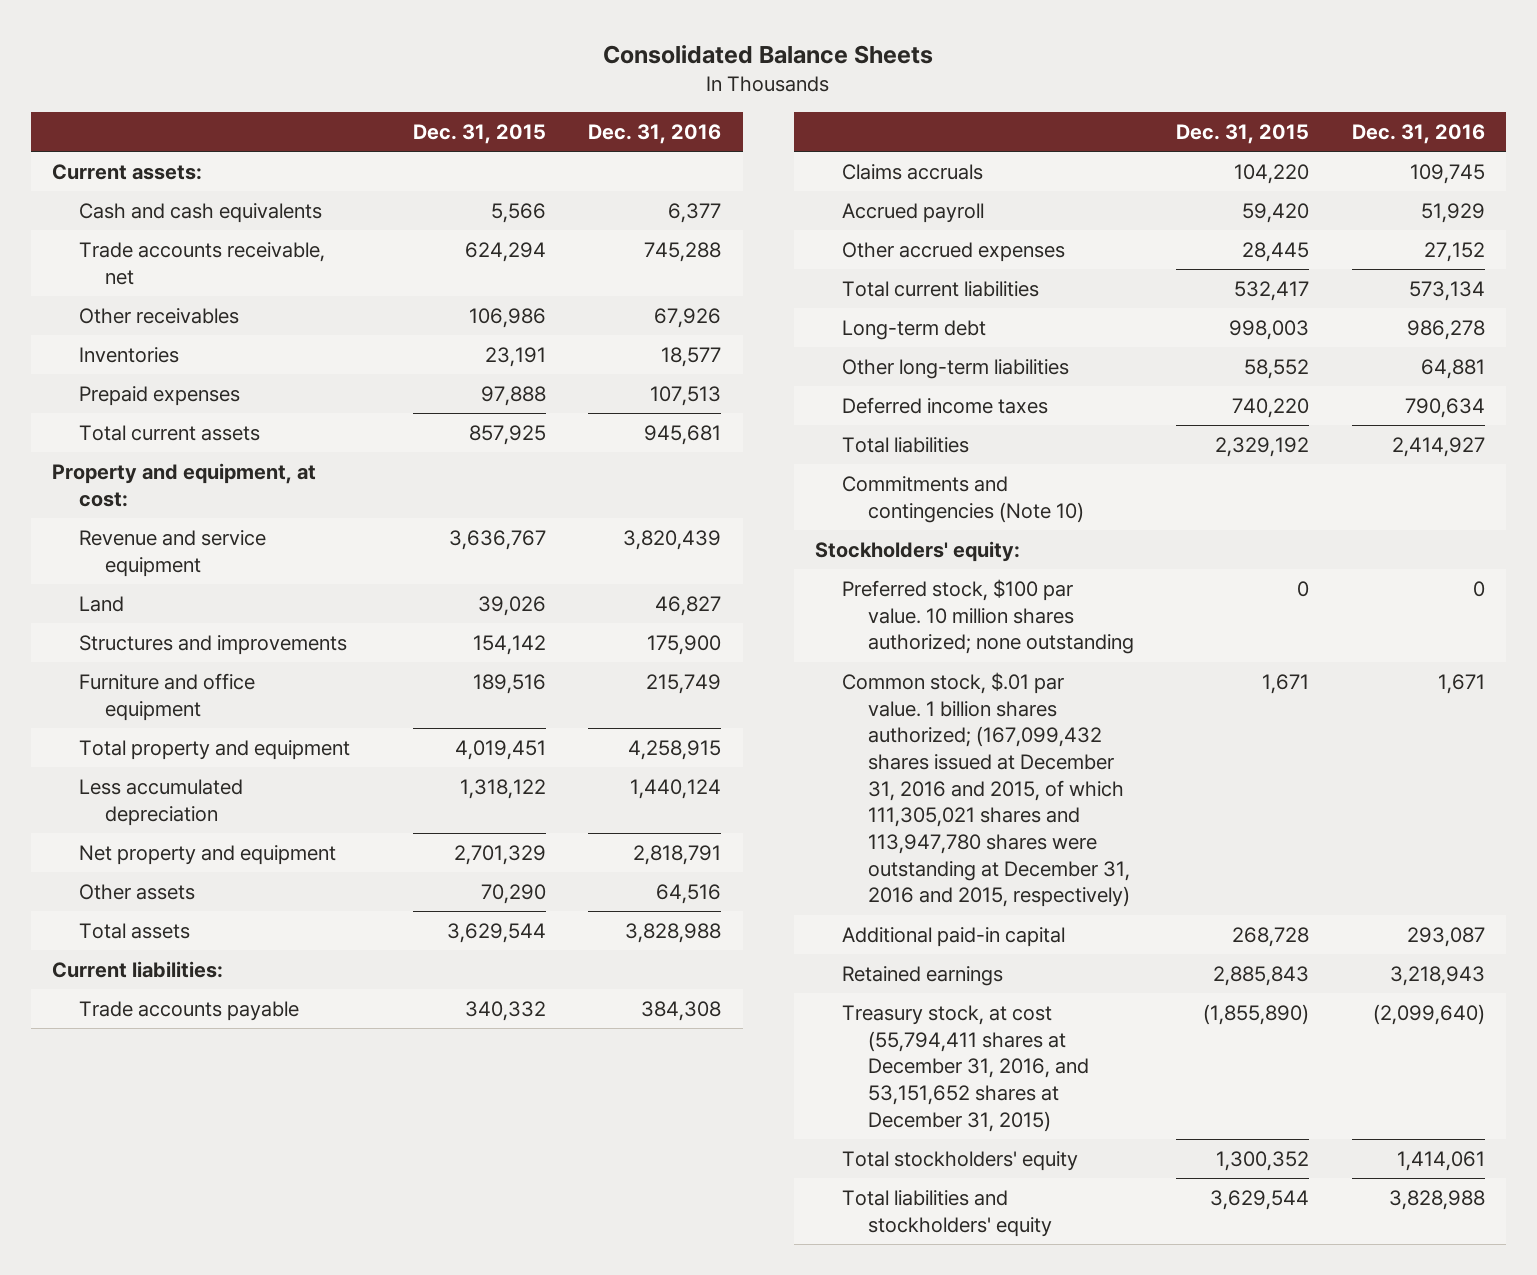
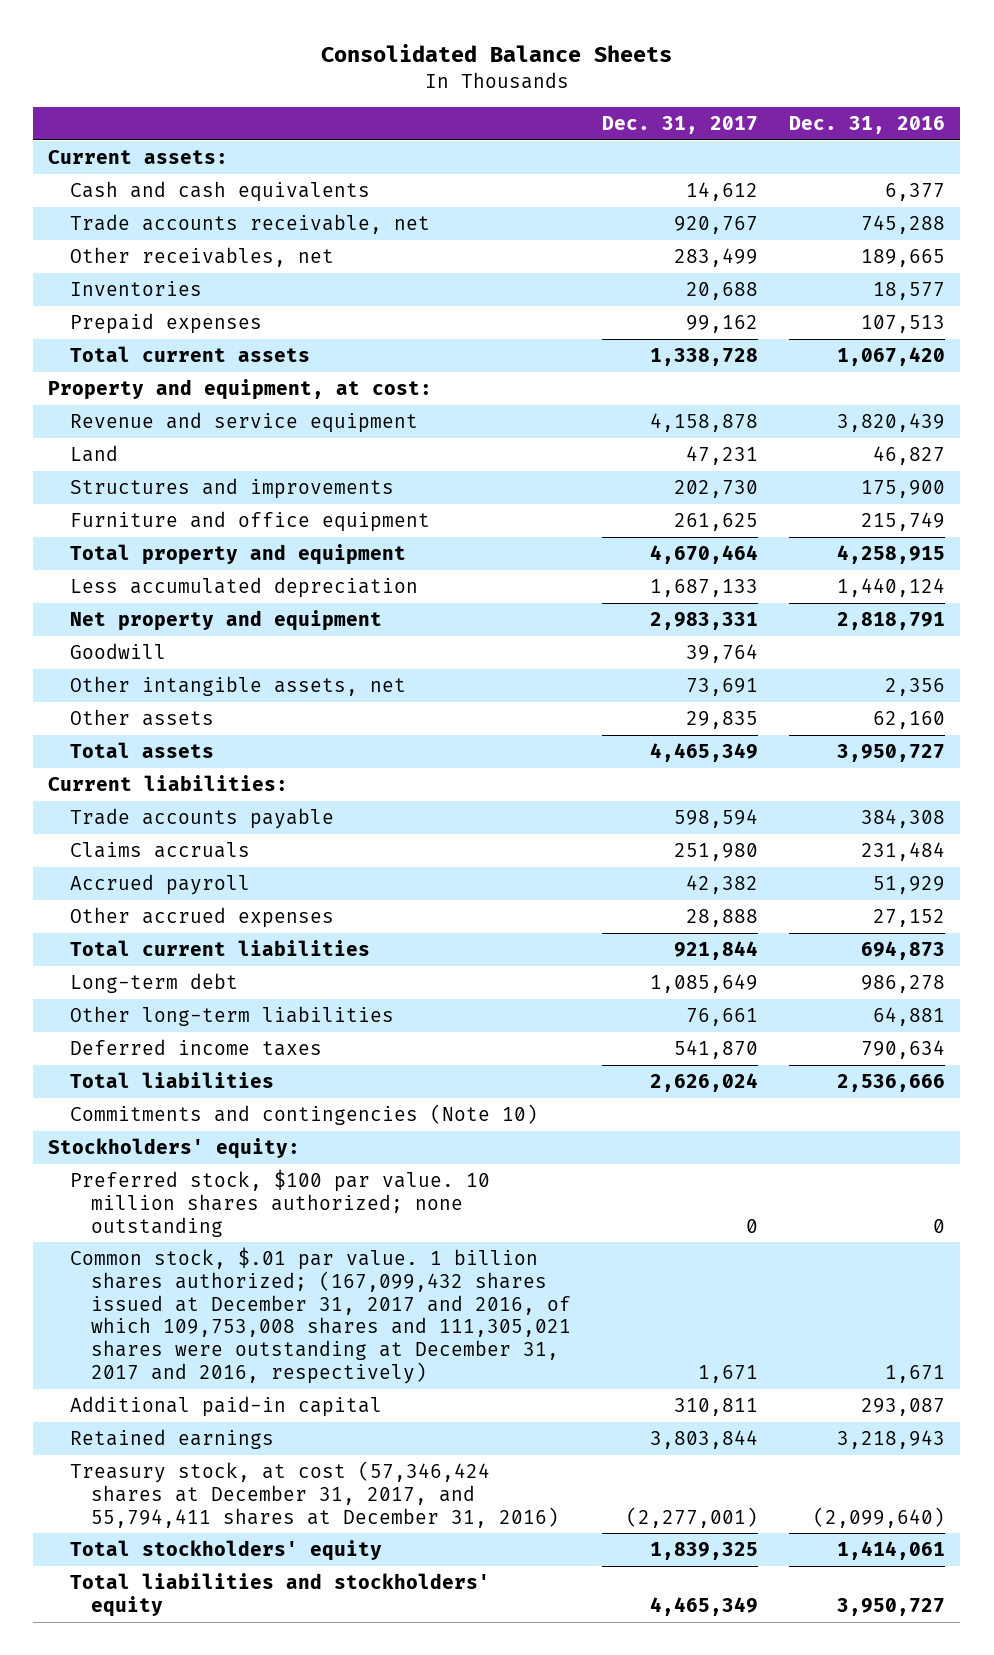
- | Dec. 31, 2015 | Dec. 31, 2016
+ | Dec. 31, 2017 | Dec. 31, 2016
- Other receivables | 106,986 | 67,926
+ Other receivables, net | 283,499 | 189,665
- Total current assets | 857,925 | 945,681
+ Total current assets | 1,338,728 | 1,067,420
- Other assets | 70,290 | 64,516
- Total assets | 3,629,544 | 3,828,988
+ Goodwill | 39,764 |
+ Other intangible assets, net | 73,691 | 2,356
+ Other assets | 29,835 | 62,160
+ Total assets | 4,465,349 | 3,950,727
- Claims accruals | 104,220 | 109,745
+ Claims accruals | 251,980 | 231,484
- Total current liabilities | 532,417 | 573,134
+ Total current liabilities | 921,844 | 694,873
- Total liabilities | 2,329,192 | 2,414,927
+ Total liabilities | 2,626,024 | 2,536,666
- Common stock, $.01 par value. 1 billion shares authorized; (167,099,432 shares issued at December 31, 2016 and 2015, of which 111,305,021 shares and 113,947,780 shares were outstanding at December 31, 2016 and 2015, respectively) | 1,671 | 1,671
+ Common stock, $.01 par value. 1 billion shares authorized; (167,099,432 shares issued at December 31, 2017 and 2016, of which 109,753,008 shares and 111,305,021 shares were outstanding at December 31, 2017 and 2016, respectively) | 1,671 | 1,671
- Treasury stock, at cost (55,794,411 shares at December 31, 2016, and 53,151,652 shares at December 31, 2015) | (1,855,890) | (2,099,640)
+ Treasury stock, at cost (57,346,424 shares at December 31, 2017, and 55,794,411 shares at December 31, 2016) | (2,277,001) | (2,099,640)
- Total liabilities and stockholders' equity | 3,629,544 | 3,828,988
+ Total liabilities and stockholders' equity | 4,465,349 | 3,950,727

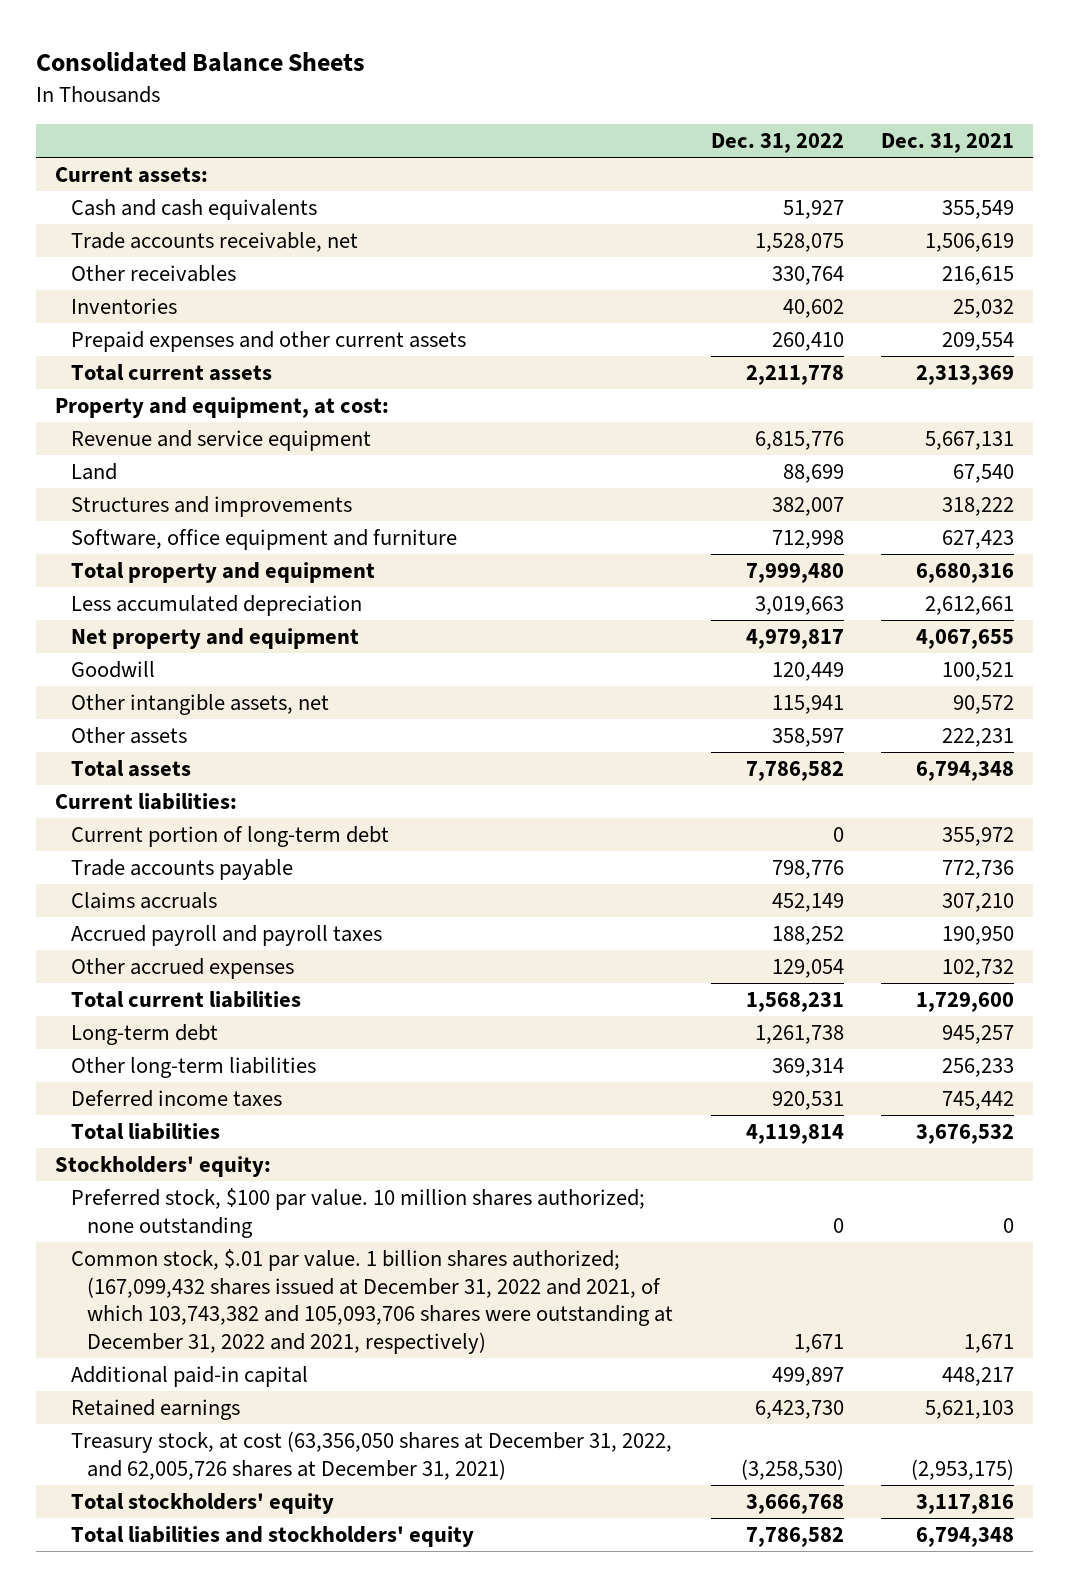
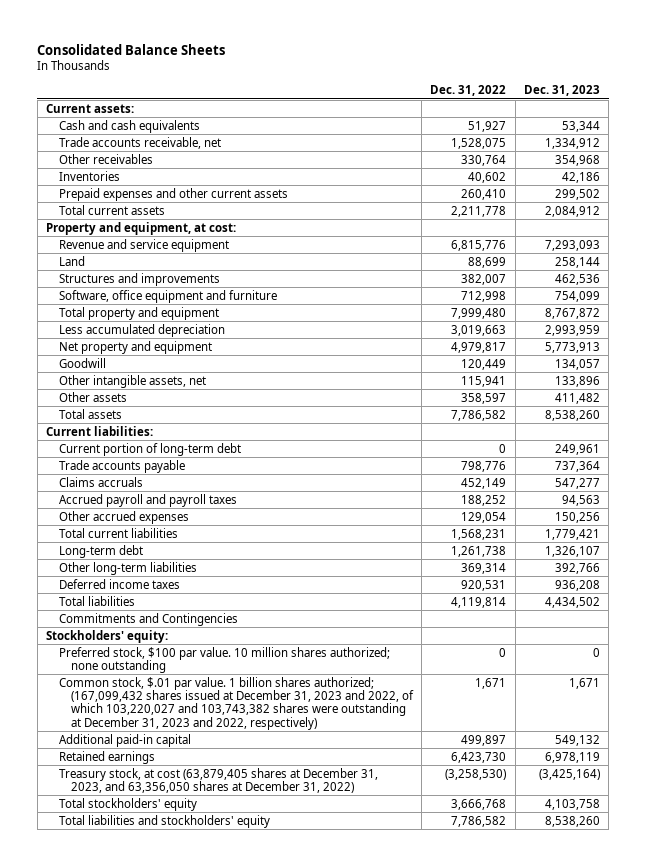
- | Dec. 31, 2022 | Dec. 31, 2021
+ | Dec. 31, 2022 | Dec. 31, 2023
+ Commitments and Contingencies
- Common stock, $.01 par value. 1 billion shares authorized; (167,099,432 shares issued at December 31, 2022 and 2021, of which 103,743,382 and 105,093,706 shares were outstanding at December 31, 2022 and 2021, respectively) | 1,671 | 1,671
+ Common stock, $.01 par value. 1 billion shares authorized; (167,099,432 shares issued at December 31, 2023 and 2022, of which 103,220,027 and 103,743,382 shares were outstanding at December 31, 2023 and 2022, respectively) | 1,671 | 1,671
- Treasury stock, at cost (63,356,050 shares at December 31, 2022, and 62,005,726 shares at December 31, 2021) | (3,258,530) | (2,953,175)
+ Treasury stock, at cost (63,879,405 shares at December 31, 2023, and 63,356,050 shares at December 31, 2022) | (3,258,530) | (3,425,164)

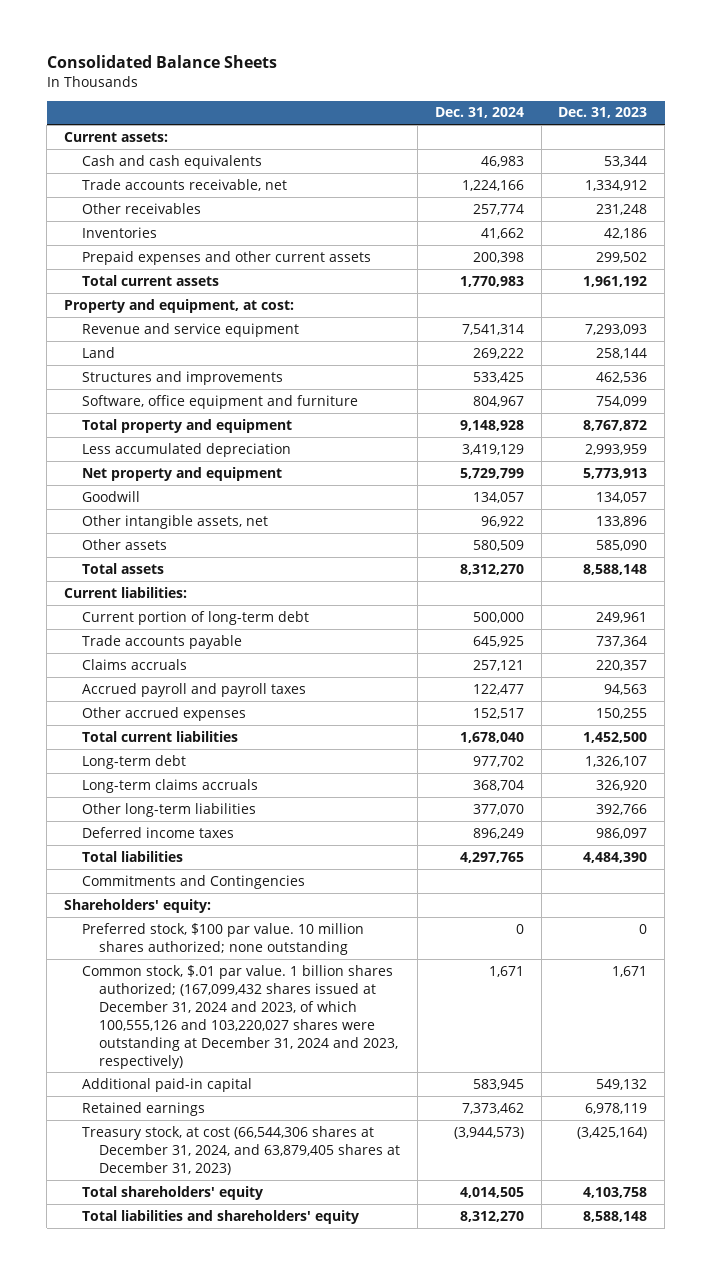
- | Dec. 31, 2022 | Dec. 31, 2023
+ | Dec. 31, 2024 | Dec. 31, 2023
- Other receivables | 330,764 | 354,968
+ Other receivables | 257,774 | 231,248
- Total current assets | 2,211,778 | 2,084,912
+ Total current assets | 1,770,983 | 1,961,192
- Other assets | 358,597 | 411,482
- Total assets | 7,786,582 | 8,538,260
+ Other assets | 580,509 | 585,090
+ Total assets | 8,312,270 | 8,588,148
- Claims accruals | 452,149 | 547,277
+ Claims accruals | 257,121 | 220,357
- Other accrued expenses | 129,054 | 150,256
- Total current liabilities | 1,568,231 | 1,779,421
+ Other accrued expenses | 152,517 | 150,255
+ Total current liabilities | 1,678,040 | 1,452,500
+ Long-term claims accruals | 368,704 | 326,920
- Deferred income taxes | 920,531 | 936,208
- Total liabilities | 4,119,814 | 4,434,502
+ Deferred income taxes | 896,249 | 986,097
+ Total liabilities | 4,297,765 | 4,484,390
- Stockholders' equity:
+ Shareholders' equity:
- Common stock, $.01 par value. 1 billion shares authorized; (167,099,432 shares issued at December 31, 2023 and 2022, of which 103,220,027 and 103,743,382 shares were outstanding at December 31, 2023 and 2022, respectively) | 1,671 | 1,671
+ Common stock, $.01 par value. 1 billion shares authorized; (167,099,432 shares issued at December 31, 2024 and 2023, of which 100,555,126 and 103,220,027 shares were outstanding at December 31, 2024 and 2023, respectively) | 1,671 | 1,671
- Treasury stock, at cost (63,879,405 shares at December 31, 2023, and 63,356,050 shares at December 31, 2022) | (3,258,530) | (3,425,164)
- Total stockholders' equity | 3,666,768 | 4,103,758
- Total liabilities and stockholders' equity | 7,786,582 | 8,538,260
+ Treasury stock, at cost (66,544,306 shares at December 31, 2024, and 63,879,405 shares at December 31, 2023) | (3,944,573) | (3,425,164)
+ Total shareholders' equity | 4,014,505 | 4,103,758
+ Total liabilities and shareholders' equity | 8,312,270 | 8,588,148

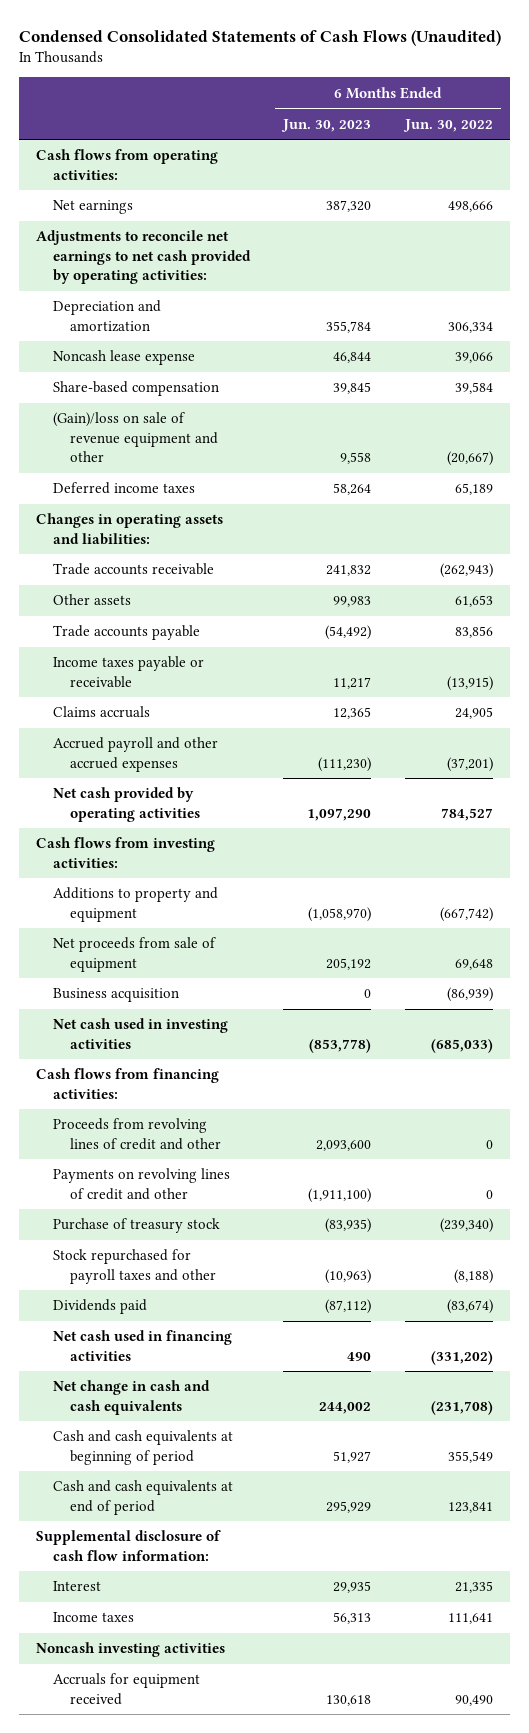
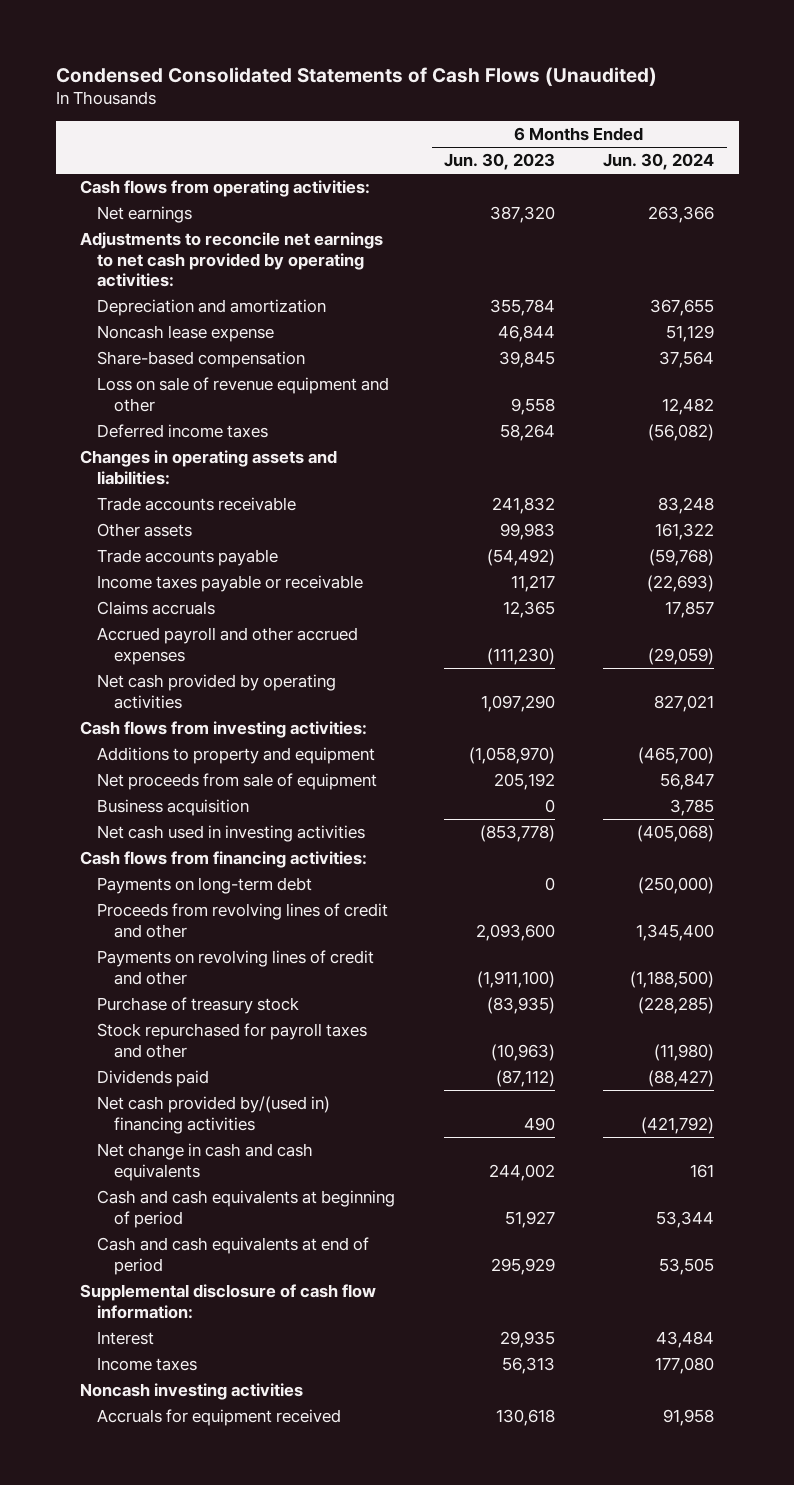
- | 6 Months Ended Jun. 30, 2023 | 6 Months Ended Jun. 30, 2022
+ | 6 Months Ended Jun. 30, 2023 | 6 Months Ended Jun. 30, 2024
- (Gain)/loss on sale of revenue equipment and other | 9,558 | (20,667)
+ Loss on sale of revenue equipment and other | 9,558 | 12,482
+ Payments on long-term debt | 0 | (250,000)
- Net cash used in financing activities | 490 | (331,202)
+ Net cash provided by/(used in) financing activities | 490 | (421,792)

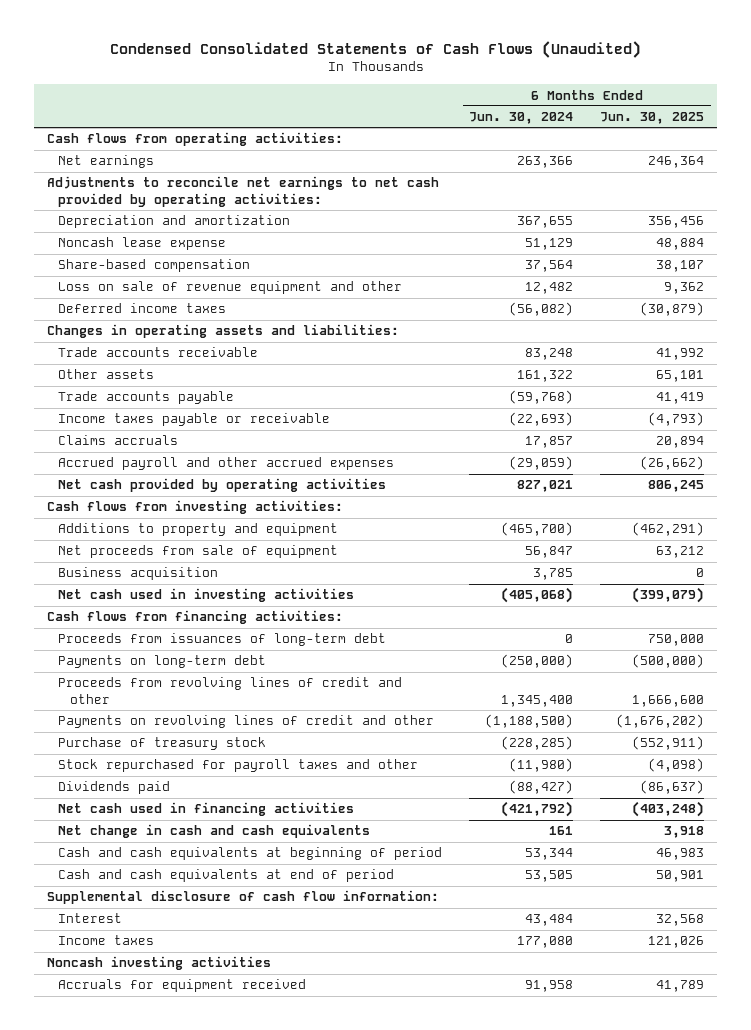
- | 6 Months Ended Jun. 30, 2023 | 6 Months Ended Jun. 30, 2024
+ | 6 Months Ended Jun. 30, 2024 | 6 Months Ended Jun. 30, 2025
+ Proceeds from issuances of long-term debt | 0 | 750,000
- Net cash provided by/(used in) financing activities | 490 | (421,792)
+ Net cash used in financing activities | (421,792) | (403,248)

